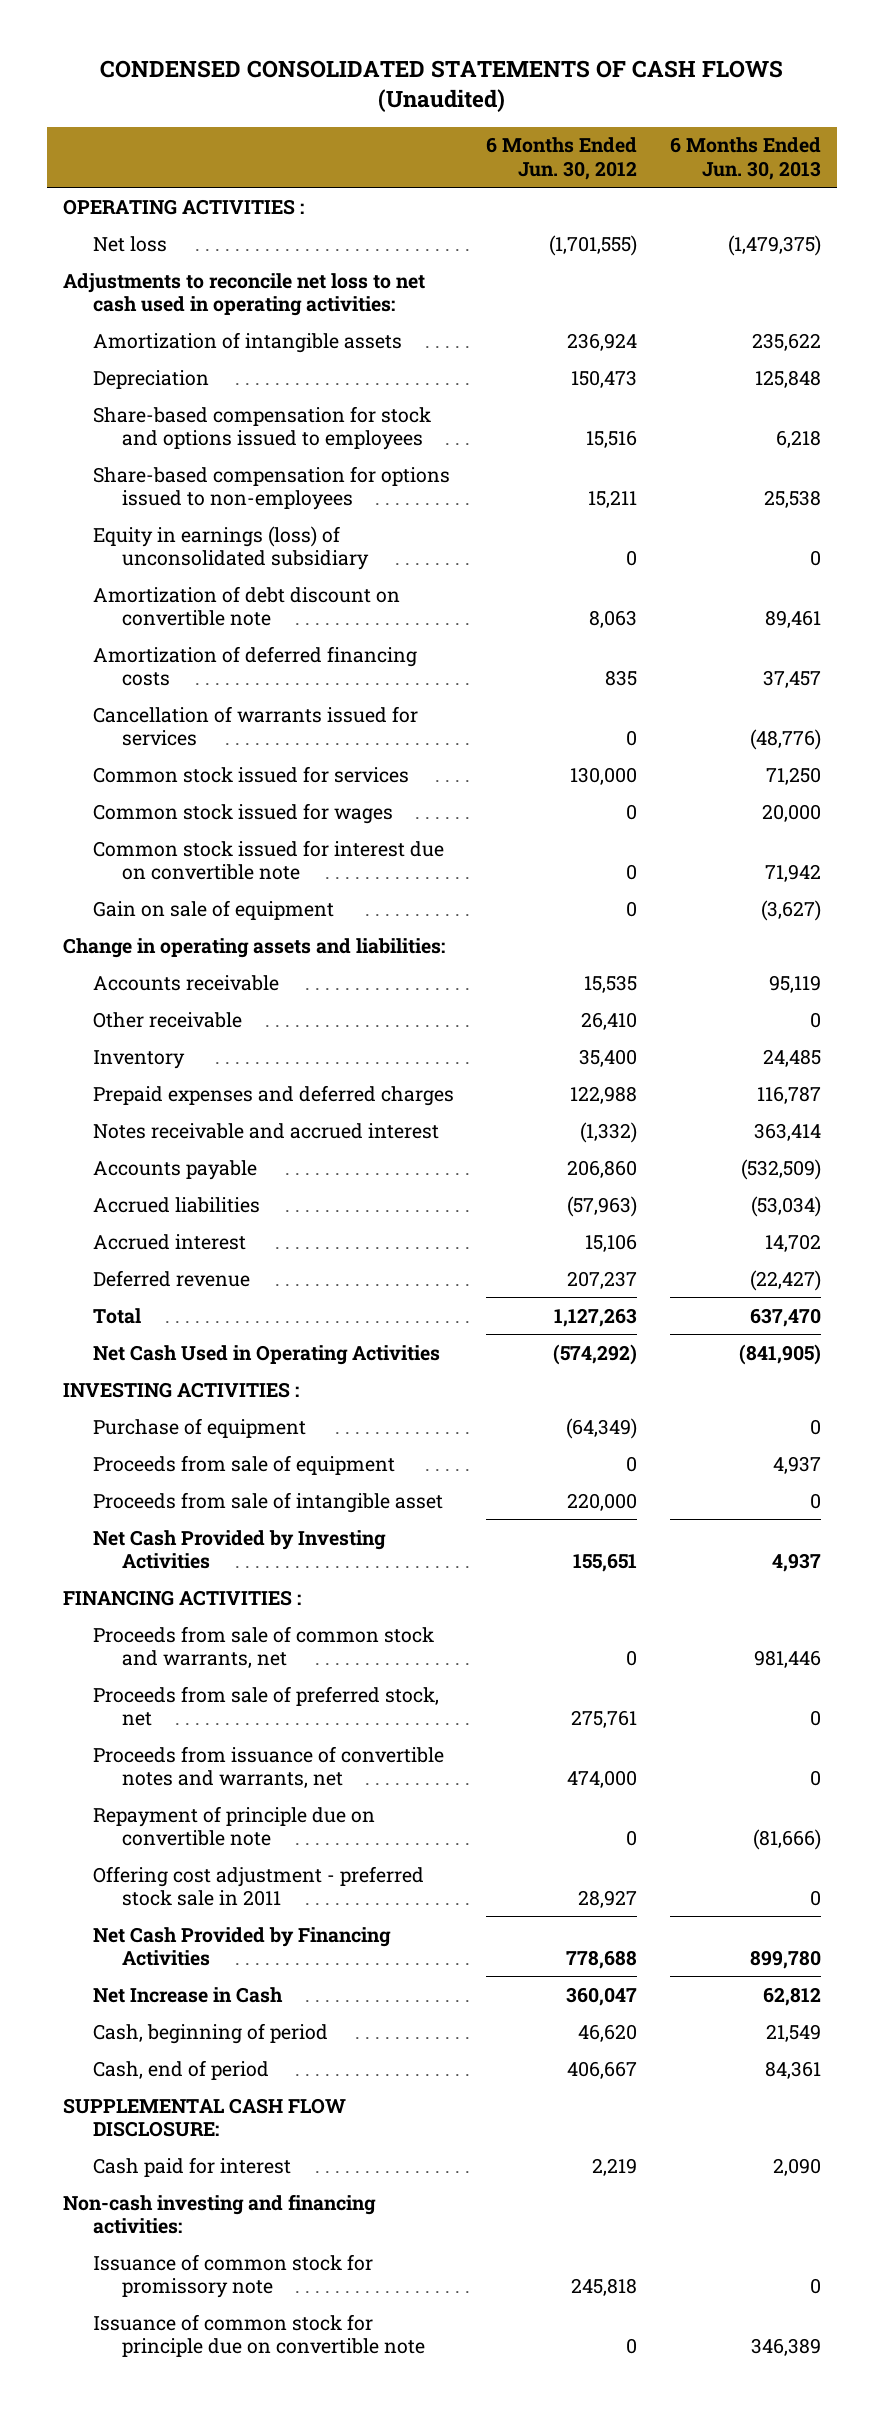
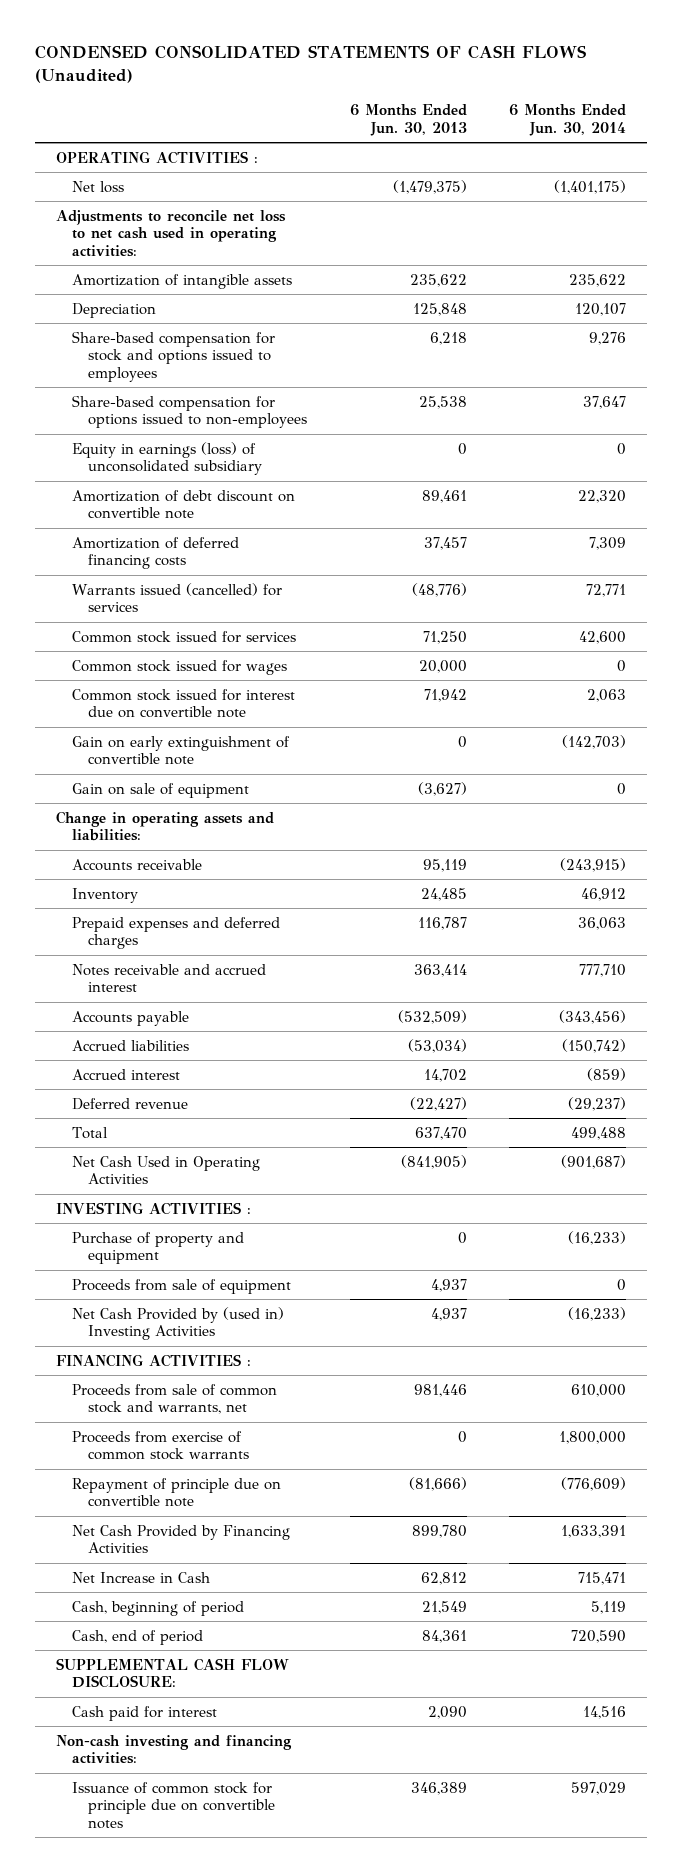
- | 6 Months Ended Jun. 30, 2012 | 6 Months Ended Jun. 30, 2013
+ | 6 Months Ended Jun. 30, 2013 | 6 Months Ended Jun. 30, 2014
- Cancellation of warrants issued for services | 0 | (48,776)
+ Warrants issued (cancelled) for services | (48,776) | 72,771
+ Gain on early extinguishment of convertible note | 0 | (142,703)
- Other receivable | 26,410 | 0
- Purchase of equipment | (64,349) | 0
+ Purchase of property and equipment | 0 | (16,233)
- Proceeds from sale of intangible asset | 220,000 | 0
- Net Cash Provided by Investing Activities | 155,651 | 4,937
+ Net Cash Provided by (used in) Investing Activities | 4,937 | (16,233)
- Proceeds from sale of preferred stock, net | 275,761 | 0
- Proceeds from issuance of convertible notes and warrants, net | 474,000 | 0
+ Proceeds from exercise of common stock warrants | 0 | 1,800,000
- Offering cost adjustment - preferred stock sale in 2011 | 28,927 | 0
- Issuance of common stock for promissory note | 245,818 | 0
- Issuance of common stock for principle due on convertible note | 0 | 346,389
+ Issuance of common stock for principle due on convertible notes | 346,389 | 597,029

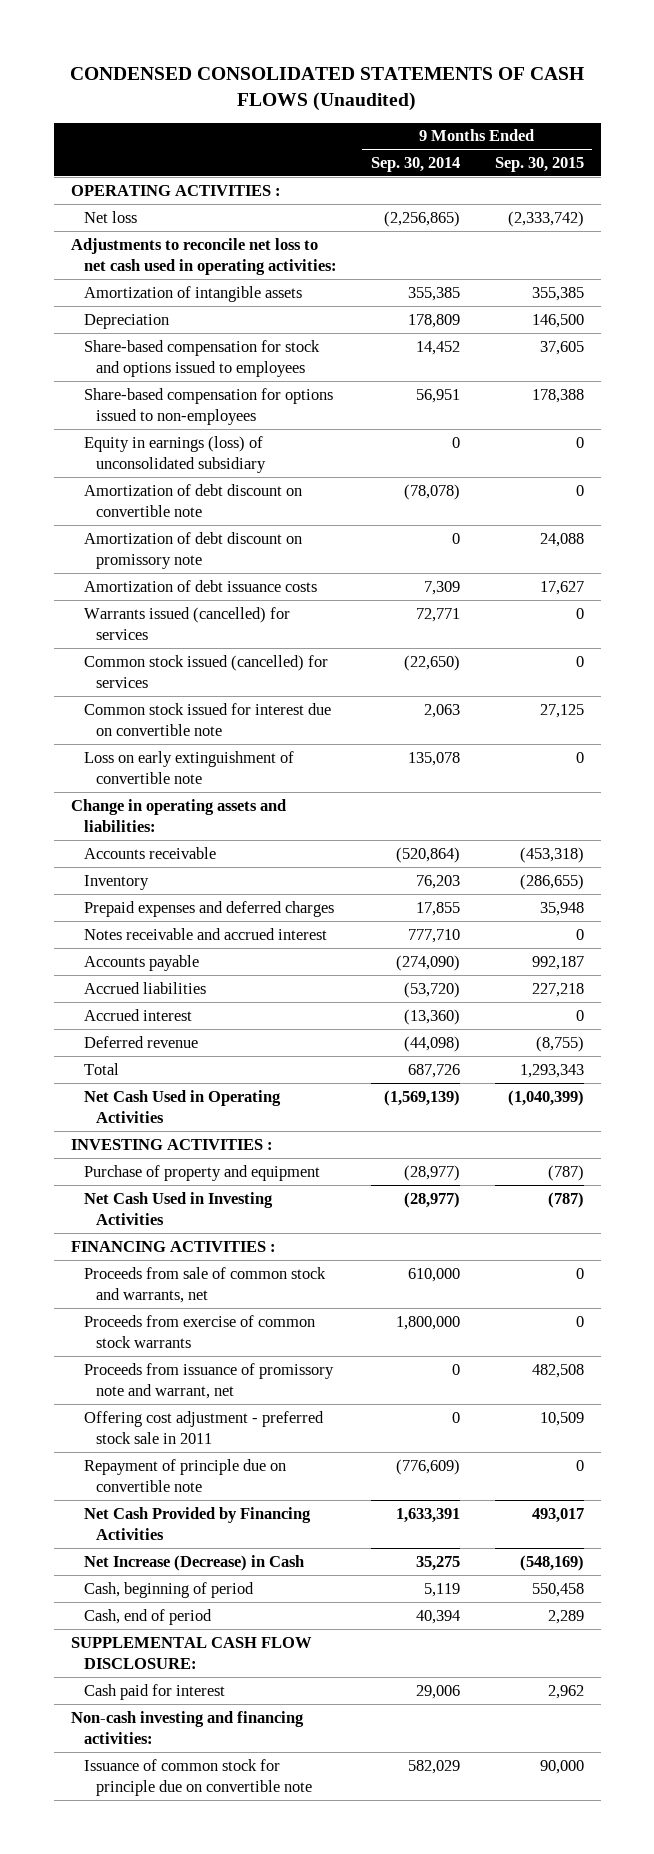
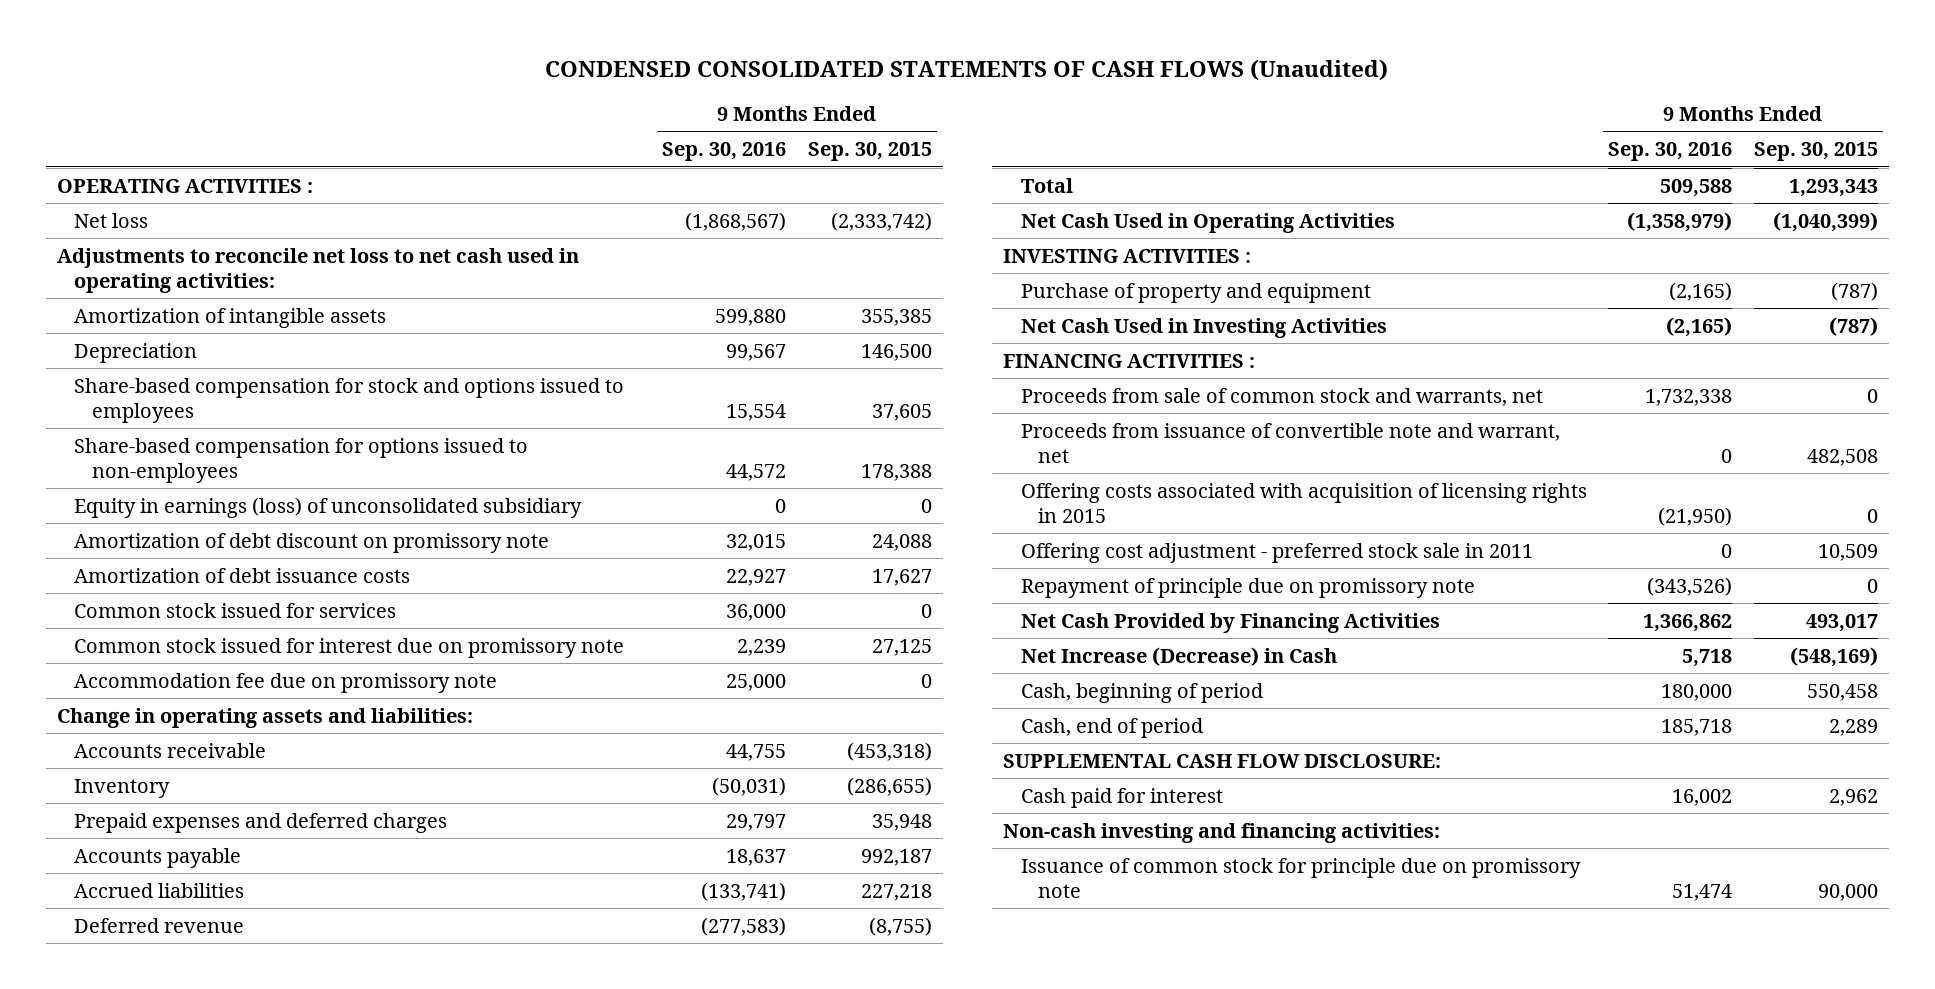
- | 9 Months Ended Sep. 30, 2014 | 9 Months Ended Sep. 30, 2015
+ | 9 Months Ended Sep. 30, 2016 | 9 Months Ended Sep. 30, 2015
- Amortization of debt discount on convertible note | (78,078) | 0
- Warrants issued (cancelled) for services | 72,771 | 0
- Common stock issued (cancelled) for services | (22,650) | 0
- Common stock issued for interest due on convertible note | 2,063 | 27,125
- Loss on early extinguishment of convertible note | 135,078 | 0
+ Common stock issued for services | 36,000 | 0
+ Common stock issued for interest due on promissory note | 2,239 | 27,125
+ Accommodation fee due on promissory note | 25,000 | 0
- Notes receivable and accrued interest | 777,710 | 0
- Accrued interest | (13,360) | 0
- Proceeds from exercise of common stock warrants | 1,800,000 | 0
- Proceeds from issuance of promissory note and warrant, net | 0 | 482,508
+ Proceeds from issuance of convertible note and warrant, net | 0 | 482,508
+ Offering costs associated with acquisition of licensing rights in 2015 | (21,950) | 0
- Repayment of principle due on convertible note | (776,609) | 0
+ Repayment of principle due on promissory note | (343,526) | 0
- Issuance of common stock for principle due on convertible note | 582,029 | 90,000
+ Issuance of common stock for principle due on promissory note | 51,474 | 90,000

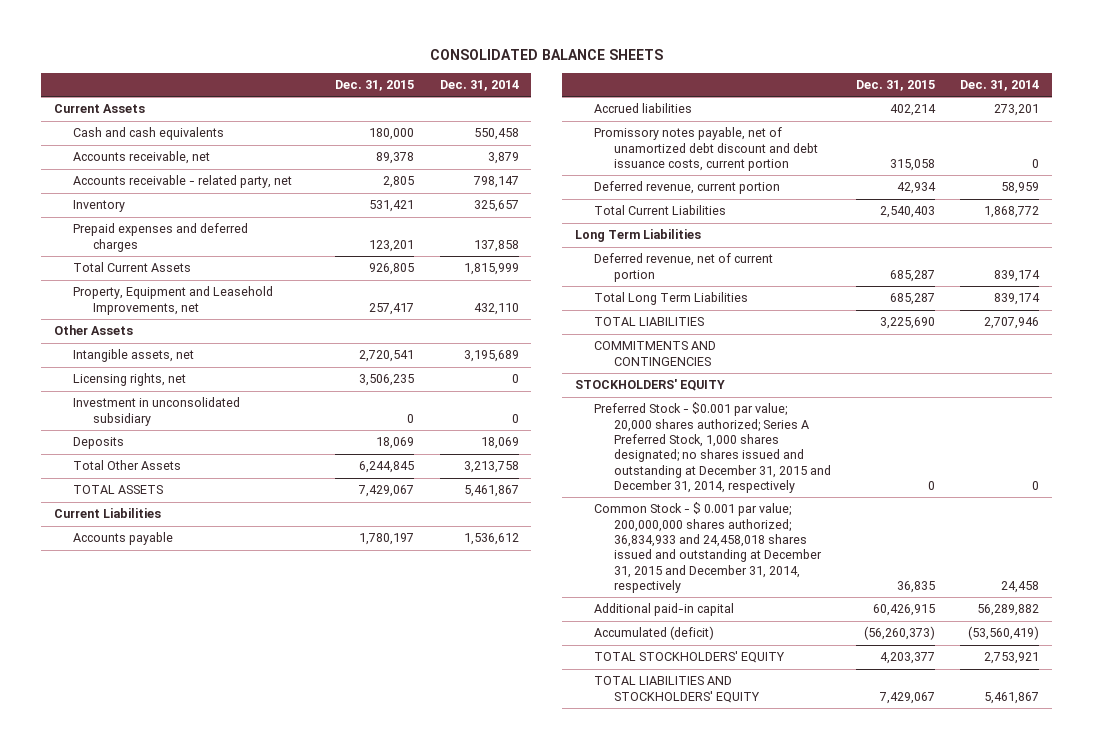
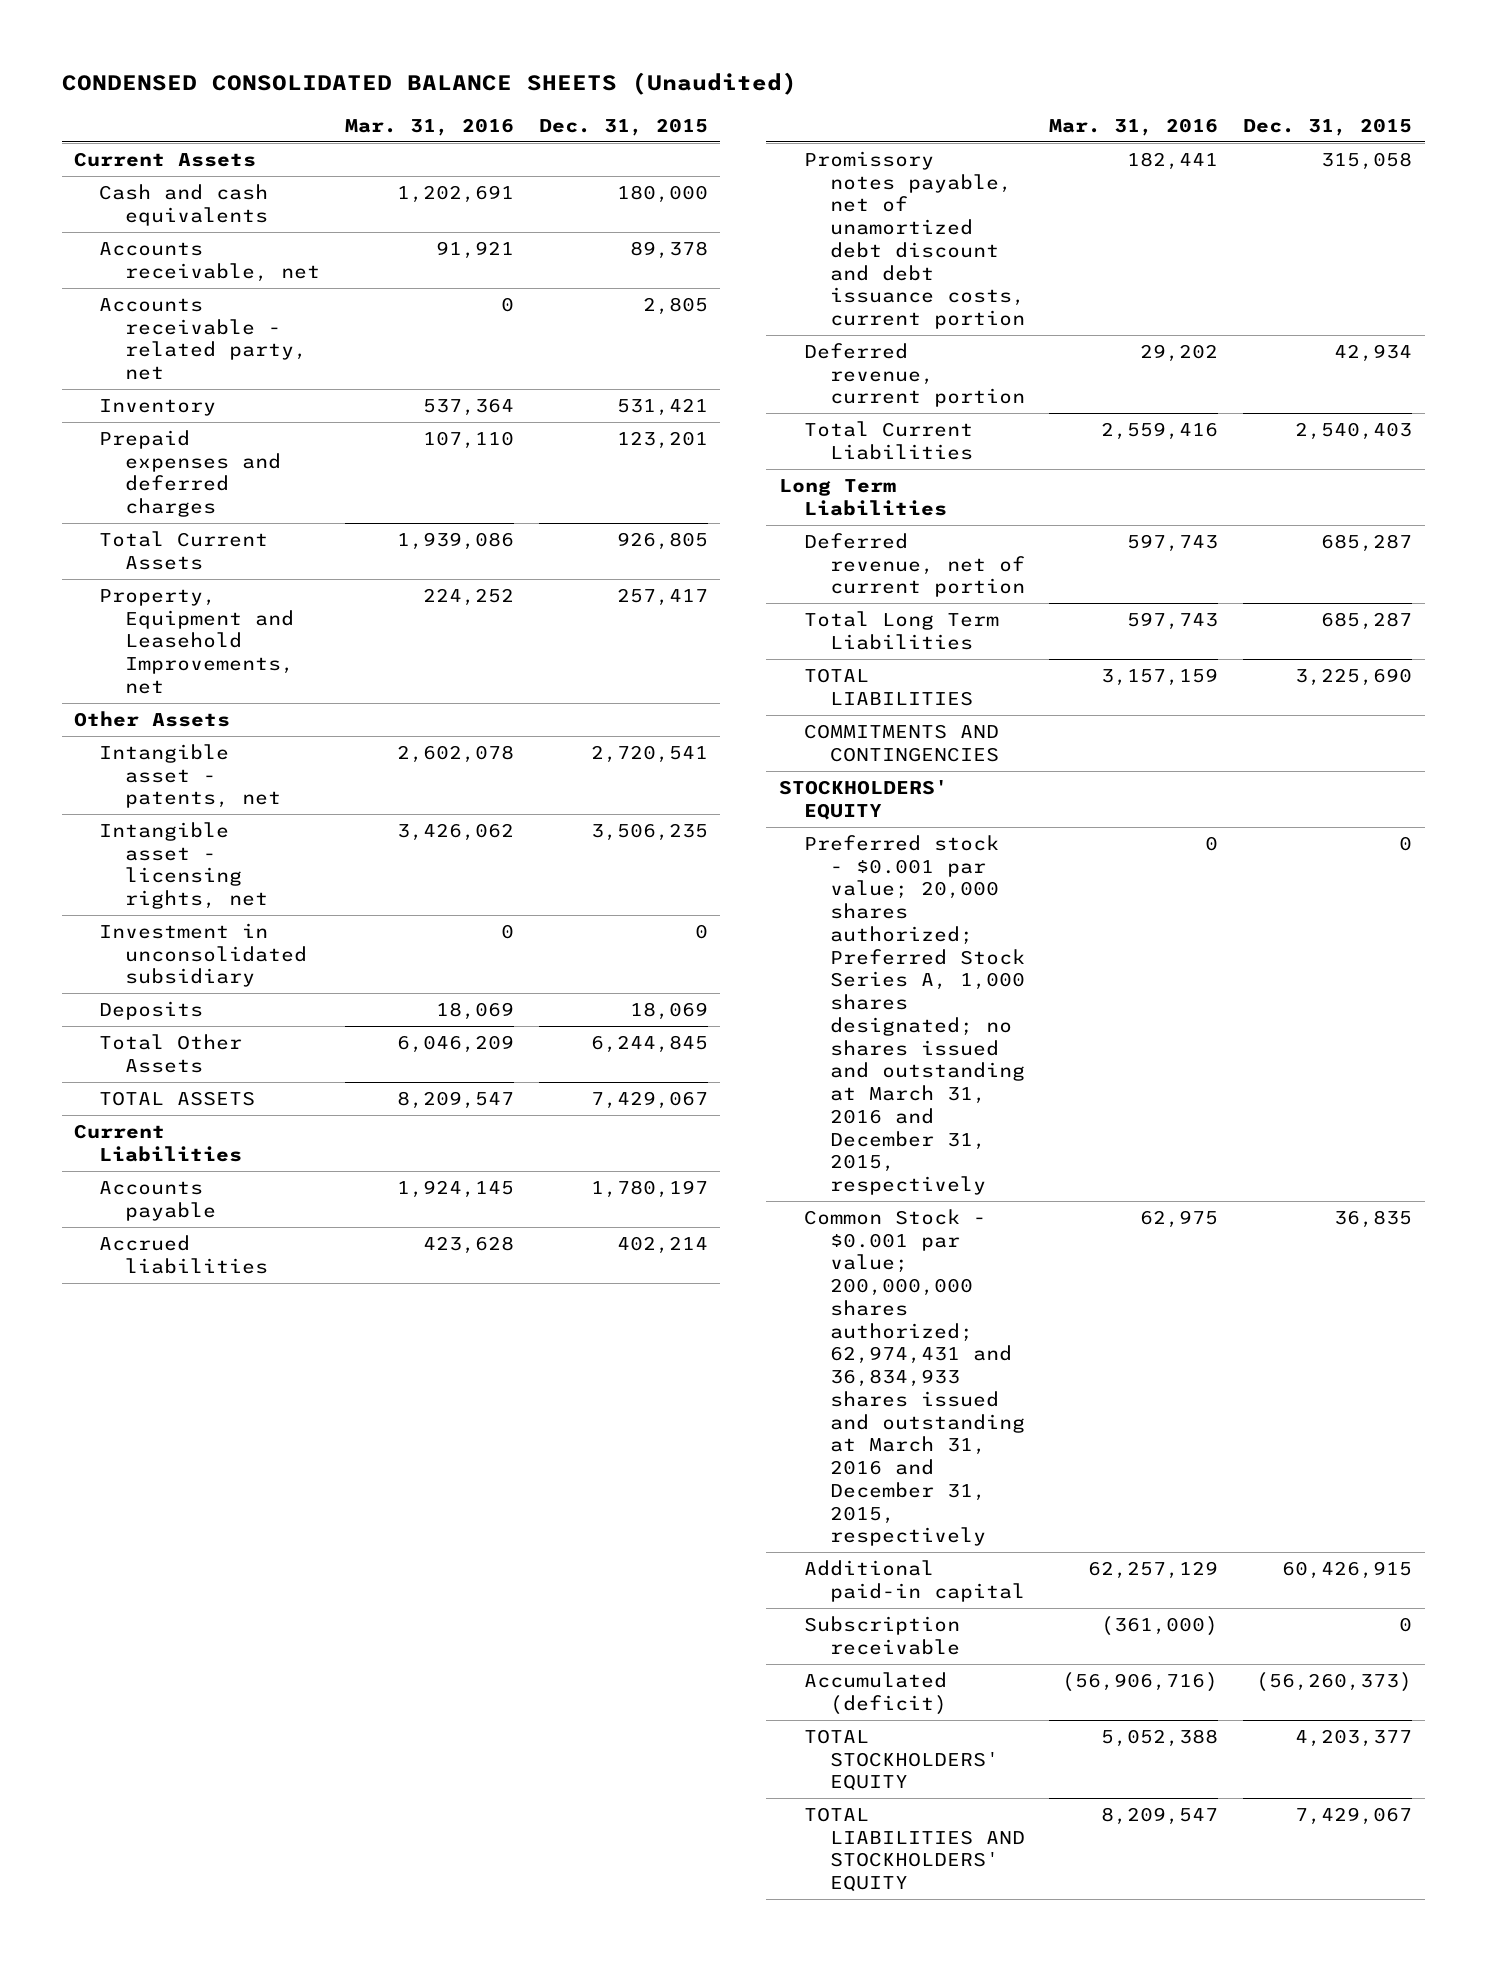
- CONSOLIDATED BALANCE SHEETS
+ CONDENSED CONSOLIDATED BALANCE SHEETS (Unaudited)
- | Dec. 31, 2015 | Dec. 31, 2014
+ | Mar. 31, 2016 | Dec. 31, 2015
- Intangible assets, net | 2,720,541 | 3,195,689
- Licensing rights, net | 3,506,235 | 0
+ Intangible asset - patents, net | 2,602,078 | 2,720,541
+ Intangible asset - licensing rights, net | 3,426,062 | 3,506,235
- Preferred Stock - $0.001 par value; 20,000 shares authorized; Series A Preferred Stock, 1,000 shares designated; no shares issued and outstanding at December 31, 2015 and December 31, 2014, respectively | 0 | 0
- Common Stock - $ 0.001 par value; 200,000,000 shares authorized; 36,834,933 and 24,458,018 shares issued and outstanding at December 31, 2015 and December 31, 2014, respectively | 36,835 | 24,458
+ Preferred stock - $0.001 par value; 20,000 shares authorized; Preferred Stock Series A, 1,000 shares designated; no shares issued and outstanding at March 31, 2016 and December 31, 2015, respectively | 0 | 0
+ Common Stock - $0.001 par value; 200,000,000 shares authorized; 62,974,431 and 36,834,933 shares issued and outstanding at March 31, 2016 and December 31, 2015, respectively | 62,975 | 36,835
+ Subscription receivable | (361,000) | 0

